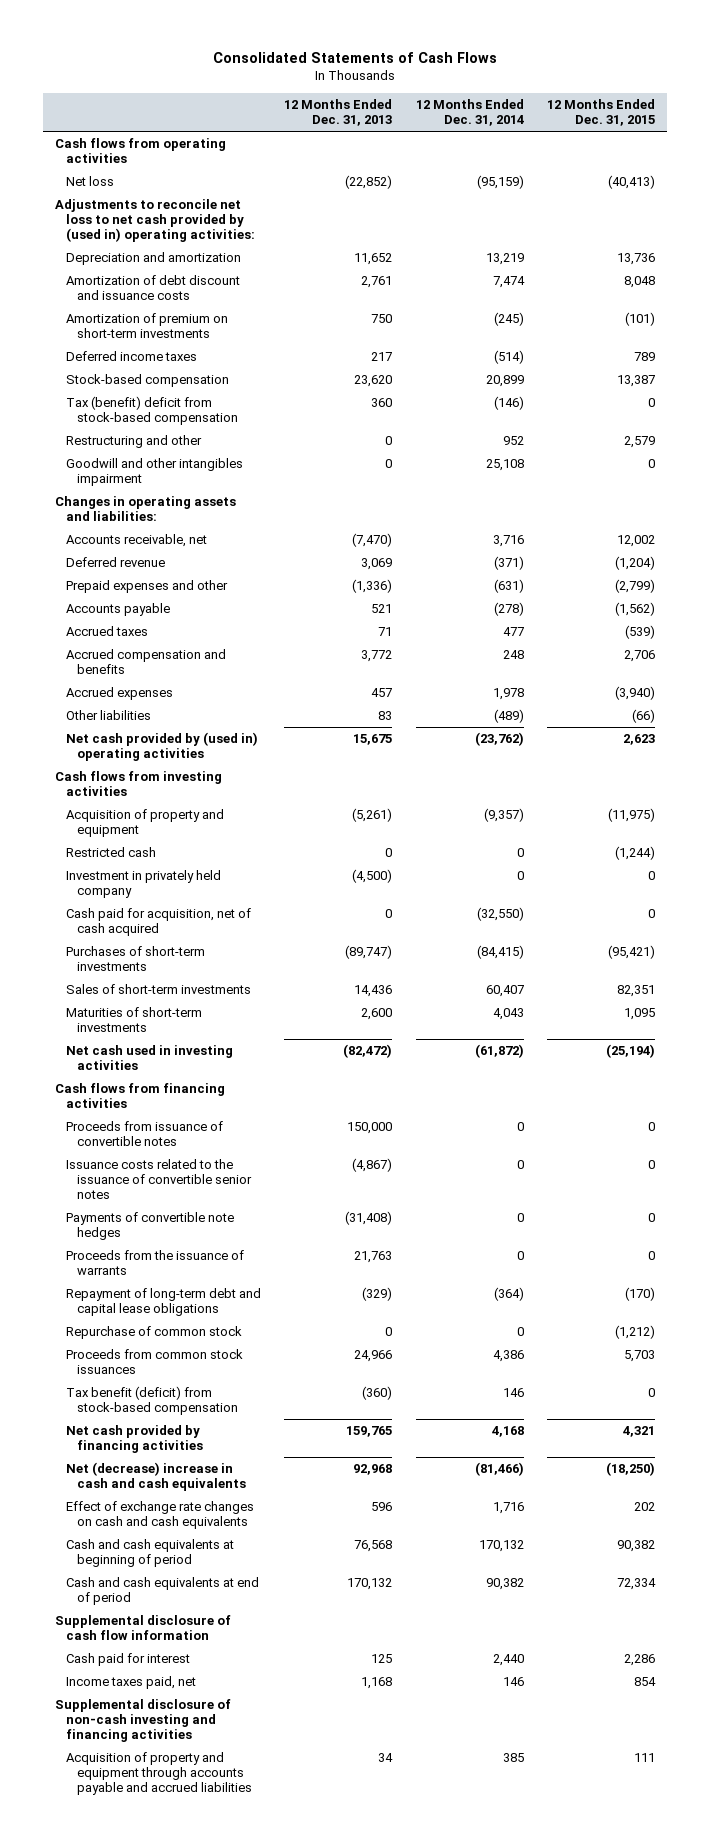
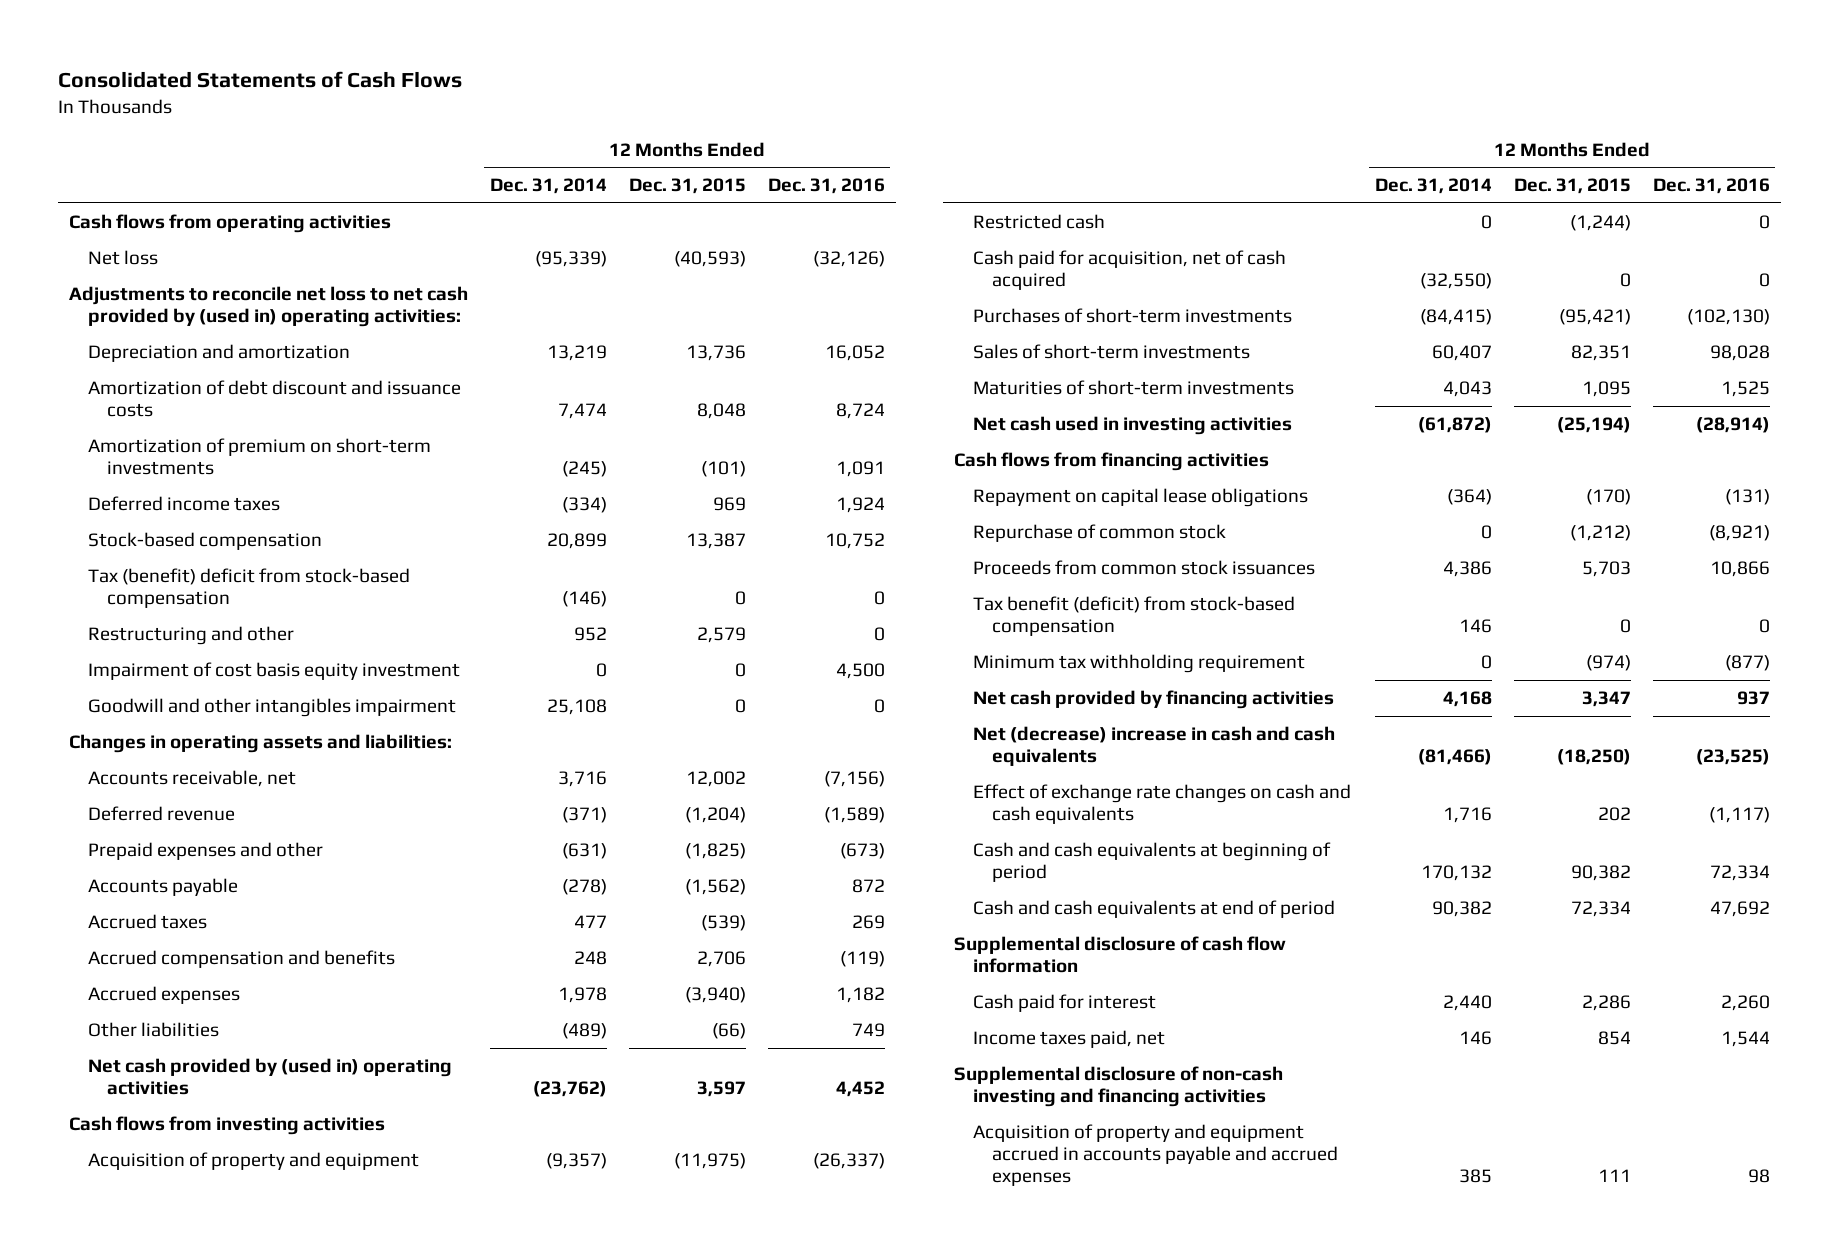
- | 12 Months Ended Dec. 31, 2013 | 12 Months Ended Dec. 31, 2014 | 12 Months Ended Dec. 31, 2015
+ | 12 Months Ended Dec. 31, 2014 | 12 Months Ended Dec. 31, 2015 | 12 Months Ended Dec. 31, 2016
- Net loss | (22,852) | (95,159) | (40,413)
+ Net loss | (95,339) | (40,593) | (32,126)
- Deferred income taxes | 217 | (514) | 789
+ Deferred income taxes | (334) | 969 | 1,924
+ Impairment of cost basis equity investment | 0 | 0 | 4,500
- Prepaid expenses and other | (1,336) | (631) | (2,799)
+ Prepaid expenses and other | (631) | (1,825) | (673)
- Net cash provided by (used in) operating activities | 15,675 | (23,762) | 2,623
+ Net cash provided by (used in) operating activities | (23,762) | 3,597 | 4,452
- Investment in privately held company | (4,500) | 0 | 0
- Proceeds from issuance of convertible notes | 150,000 | 0 | 0
- Issuance costs related to the issuance of convertible senior notes | (4,867) | 0 | 0
- Payments of convertible note hedges | (31,408) | 0 | 0
- Proceeds from the issuance of warrants | 21,763 | 0 | 0
- Repayment of long-term debt and capital lease obligations | (329) | (364) | (170)
+ Repayment on capital lease obligations | (364) | (170) | (131)
- Net cash provided by financing activities | 159,765 | 4,168 | 4,321
+ Minimum tax withholding requirement | 0 | (974) | (877)
+ Net cash provided by financing activities | 4,168 | 3,347 | 937
- Acquisition of property and equipment through accounts payable and accrued liabilities | 34 | 385 | 111
+ Acquisition of property and equipment accrued in accounts payable and accrued expenses | 385 | 111 | 98

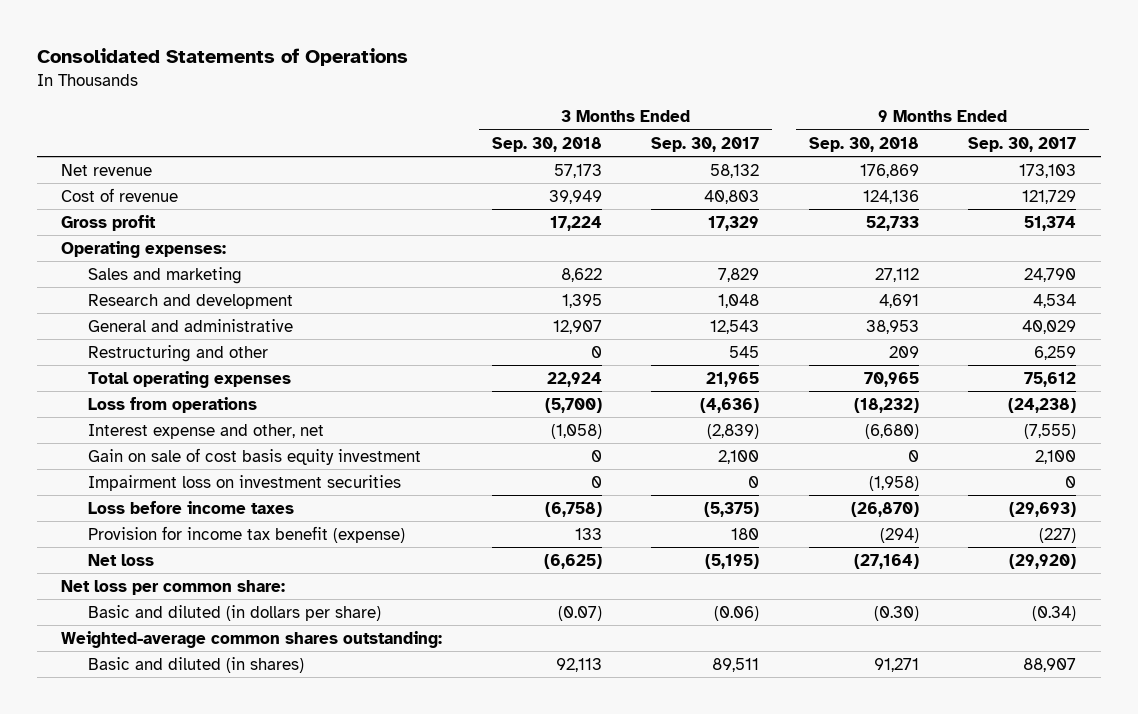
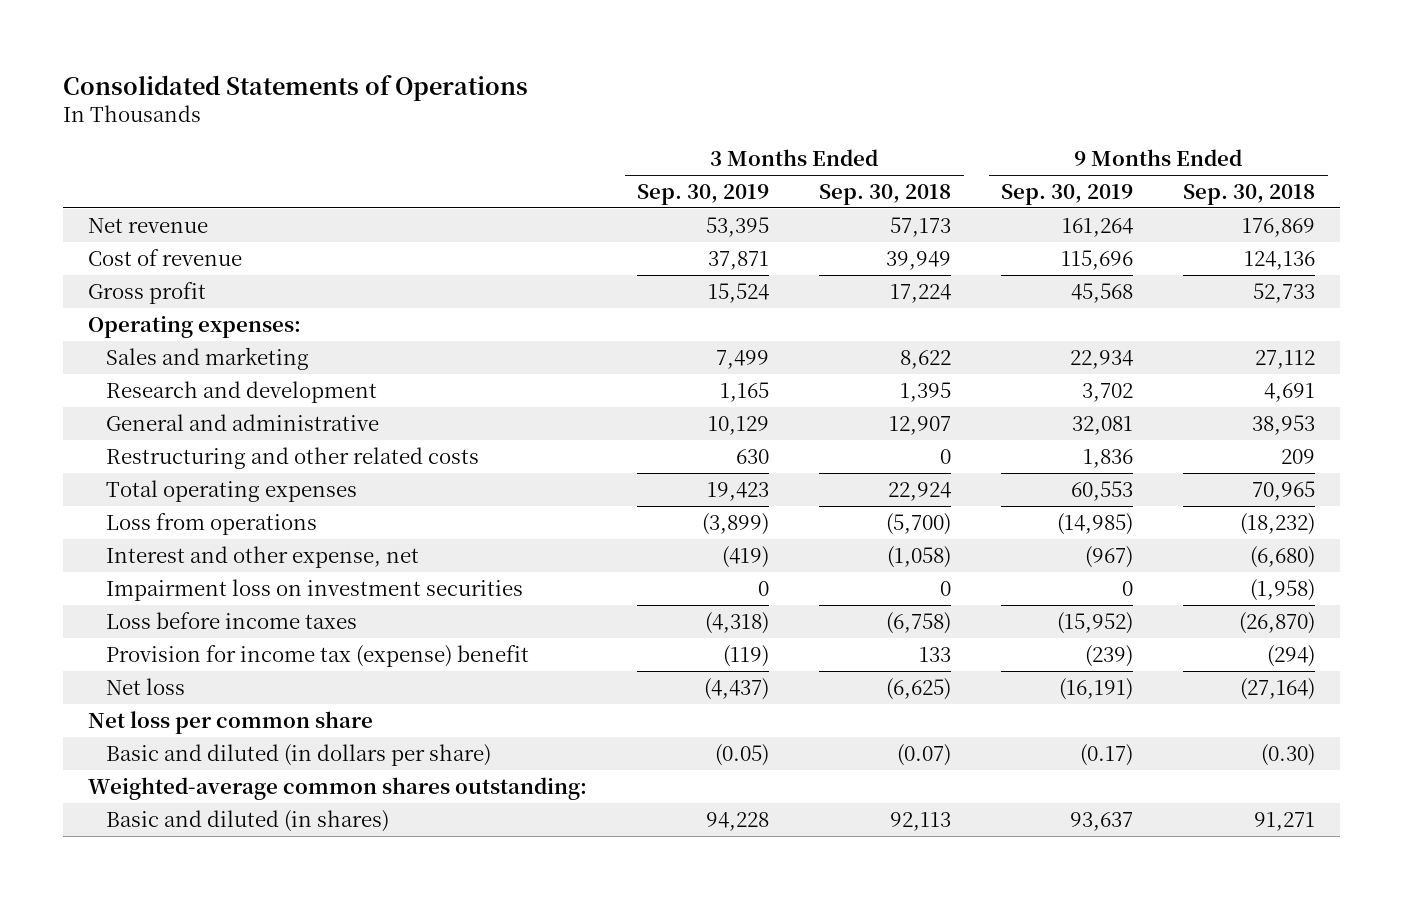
- | 3 Months Ended Sep. 30, 2018 | 3 Months Ended Sep. 30, 2017 | 9 Months Ended Sep. 30, 2018 | 9 Months Ended Sep. 30, 2017
+ | 3 Months Ended Sep. 30, 2019 | 3 Months Ended Sep. 30, 2018 | 9 Months Ended Sep. 30, 2019 | 9 Months Ended Sep. 30, 2018
- Restructuring and other | 0 | 545 | 209 | 6,259
+ Restructuring and other related costs | 630 | 0 | 1,836 | 209
- Interest expense and other, net | (1,058) | (2,839) | (6,680) | (7,555)
- Gain on sale of cost basis equity investment | 0 | 2,100 | 0 | 2,100
+ Interest and other expense, net | (419) | (1,058) | (967) | (6,680)
- Provision for income tax benefit (expense) | 133 | 180 | (294) | (227)
+ Provision for income tax (expense) benefit | (119) | 133 | (239) | (294)
- Net loss per common share:
+ Net loss per common share

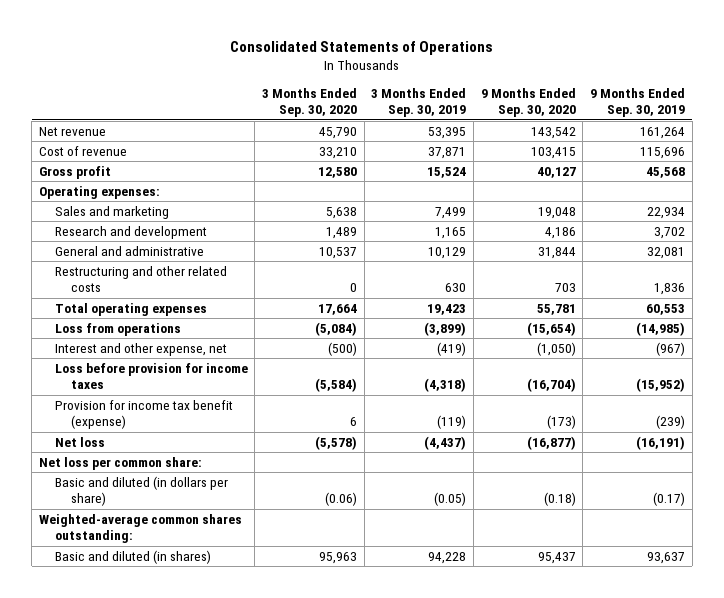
- | 3 Months Ended Sep. 30, 2019 | 3 Months Ended Sep. 30, 2018 | 9 Months Ended Sep. 30, 2019 | 9 Months Ended Sep. 30, 2018
+ | 3 Months Ended Sep. 30, 2020 | 3 Months Ended Sep. 30, 2019 | 9 Months Ended Sep. 30, 2020 | 9 Months Ended Sep. 30, 2019
- Impairment loss on investment securities | 0 | 0 | 0 | (1,958)
- Loss before income taxes | (4,318) | (6,758) | (15,952) | (26,870)
- Provision for income tax (expense) benefit | (119) | 133 | (239) | (294)
+ Loss before provision for income taxes | (5,584) | (4,318) | (16,704) | (15,952)
+ Provision for income tax benefit (expense) | 6 | (119) | (173) | (239)
- Net loss per common share
+ Net loss per common share:

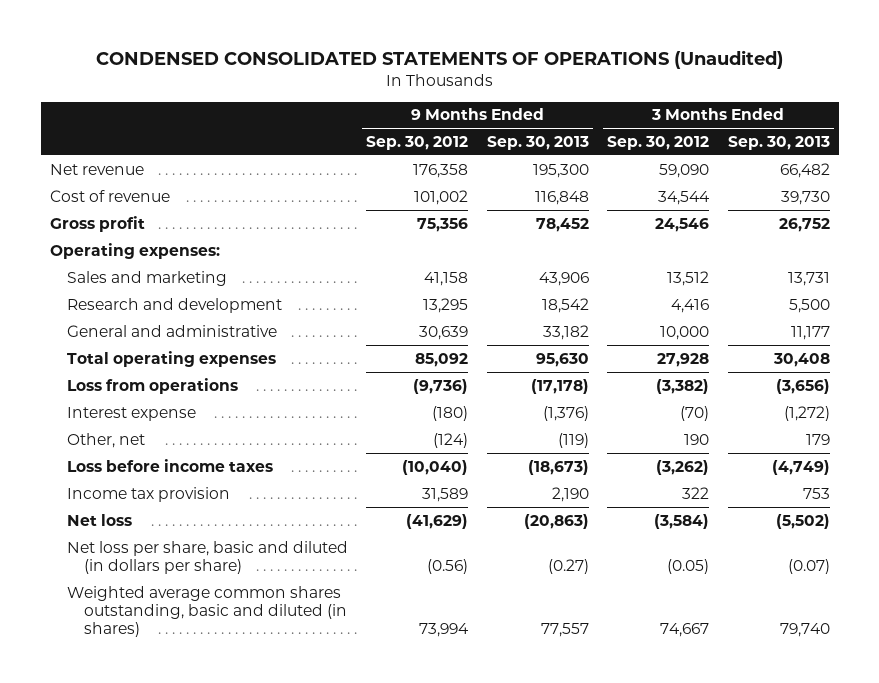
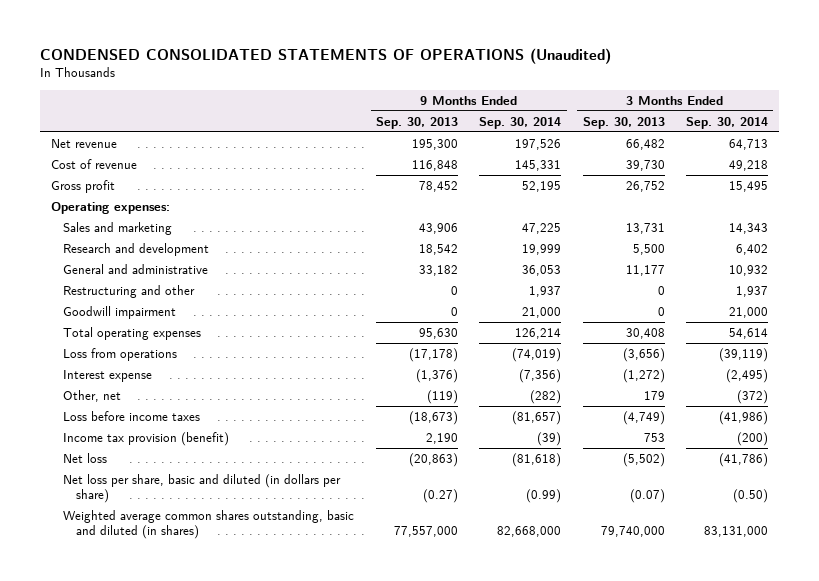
- | 9 Months Ended Sep. 30, 2012 | 9 Months Ended Sep. 30, 2013 | 3 Months Ended Sep. 30, 2012 | 3 Months Ended Sep. 30, 2013
+ | 9 Months Ended Sep. 30, 2013 | 9 Months Ended Sep. 30, 2014 | 3 Months Ended Sep. 30, 2013 | 3 Months Ended Sep. 30, 2014
+ Restructuring and other | 0 | 1,937 | 0 | 1,937
+ Goodwill impairment | 0 | 21,000 | 0 | 21,000
- Income tax provision | 31,589 | 2,190 | 322 | 753
+ Income tax provision (benefit) | 2,190 | (39) | 753 | (200)
- Weighted average common shares outstanding, basic and diluted (in shares) | 73,994 | 77,557 | 74,667 | 79,740
+ Weighted average common shares outstanding, basic and diluted (in shares) | 77,557,000 | 82,668,000 | 79,740,000 | 83,131,000

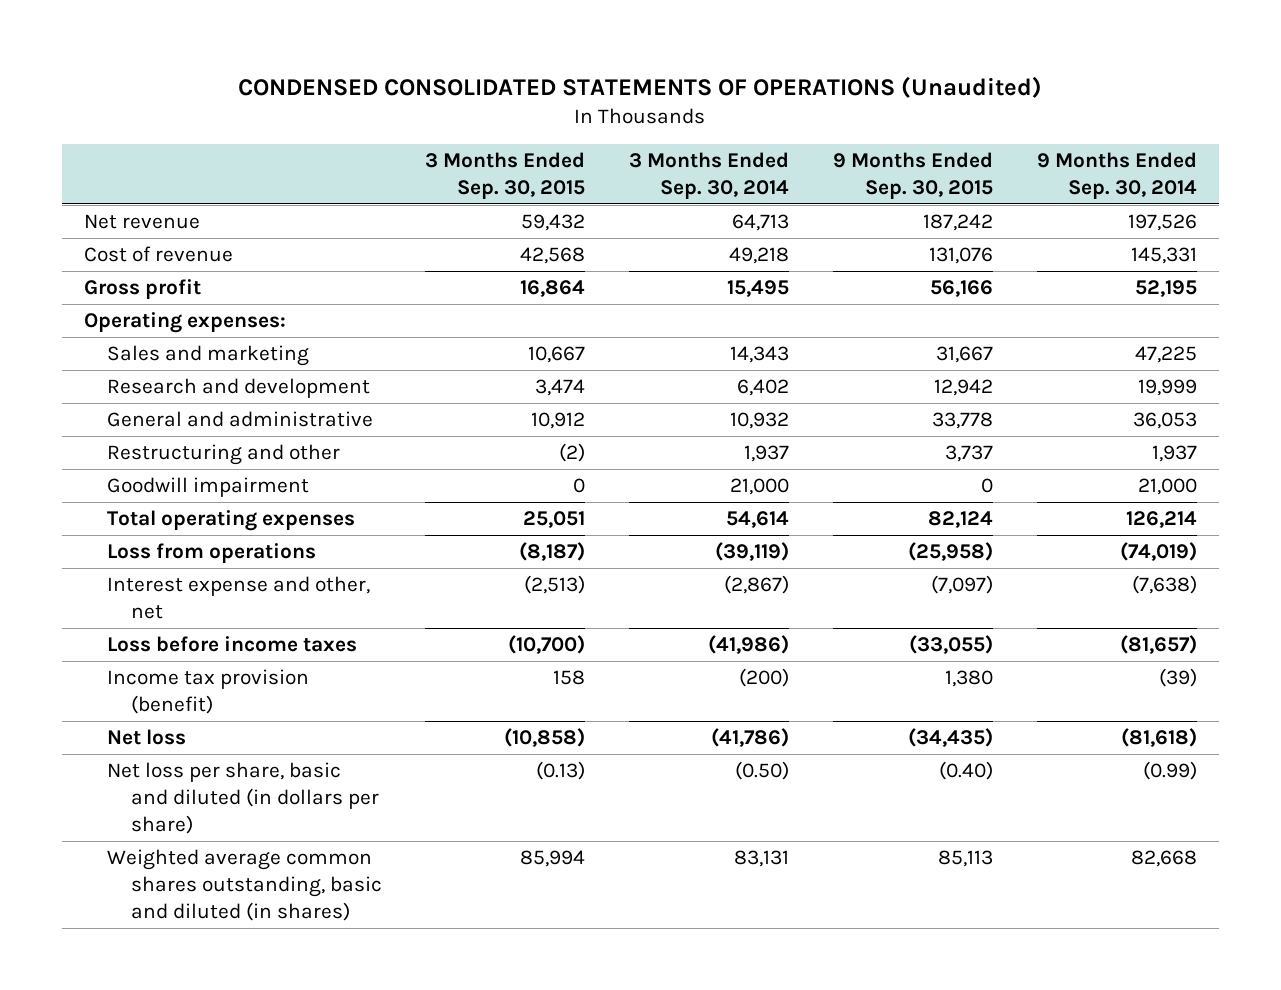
- | 9 Months Ended Sep. 30, 2013 | 9 Months Ended Sep. 30, 2014 | 3 Months Ended Sep. 30, 2013 | 3 Months Ended Sep. 30, 2014
+ | 3 Months Ended Sep. 30, 2015 | 3 Months Ended Sep. 30, 2014 | 9 Months Ended Sep. 30, 2015 | 9 Months Ended Sep. 30, 2014
- Interest expense | (1,376) | (7,356) | (1,272) | (2,495)
- Other, net | (119) | (282) | 179 | (372)
+ Interest expense and other, net | (2,513) | (2,867) | (7,097) | (7,638)
- Weighted average common shares outstanding, basic and diluted (in shares) | 77,557,000 | 82,668,000 | 79,740,000 | 83,131,000
+ Weighted average common shares outstanding, basic and diluted (in shares) | 85,994 | 83,131 | 85,113 | 82,668

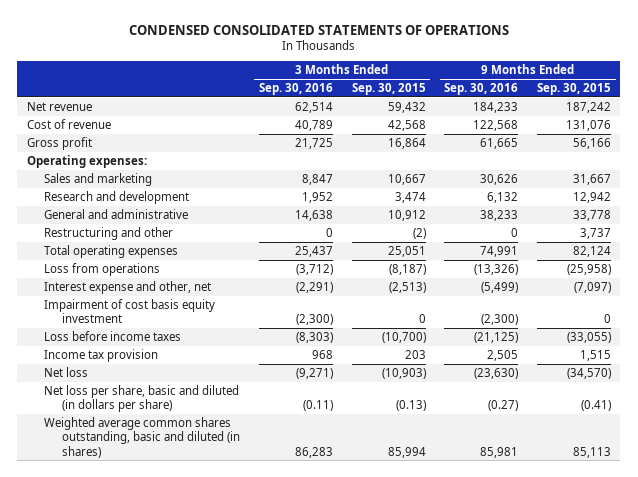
- CONDENSED CONSOLIDATED STATEMENTS OF OPERATIONS (Unaudited)
+ CONDENSED CONSOLIDATED STATEMENTS OF OPERATIONS
- | 3 Months Ended Sep. 30, 2015 | 3 Months Ended Sep. 30, 2014 | 9 Months Ended Sep. 30, 2015 | 9 Months Ended Sep. 30, 2014
+ | 3 Months Ended Sep. 30, 2016 | 3 Months Ended Sep. 30, 2015 | 9 Months Ended Sep. 30, 2016 | 9 Months Ended Sep. 30, 2015
- Goodwill impairment | 0 | 21,000 | 0 | 21,000
+ Impairment of cost basis equity investment | (2,300) | 0 | (2,300) | 0
- Income tax provision (benefit) | 158 | (200) | 1,380 | (39)
- Net loss | (10,858) | (41,786) | (34,435) | (81,618)
- Net loss per share, basic and diluted (in dollars per share) | (0.13) | (0.50) | (0.40) | (0.99)
+ Income tax provision | 968 | 203 | 2,505 | 1,515
+ Net loss | (9,271) | (10,903) | (23,630) | (34,570)
+ Net loss per share, basic and diluted (in dollars per share) | (0.11) | (0.13) | (0.27) | (0.41)

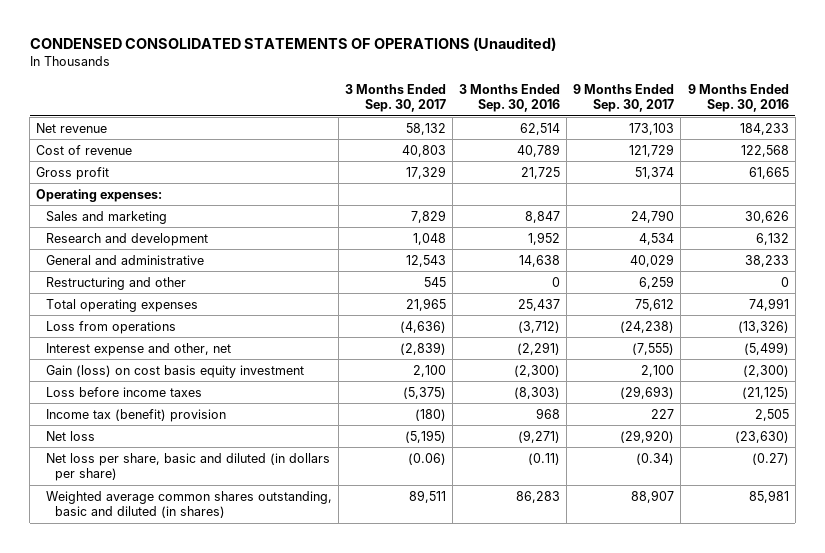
- CONDENSED CONSOLIDATED STATEMENTS OF OPERATIONS
+ CONDENSED CONSOLIDATED STATEMENTS OF OPERATIONS (Unaudited)
- | 3 Months Ended Sep. 30, 2016 | 3 Months Ended Sep. 30, 2015 | 9 Months Ended Sep. 30, 2016 | 9 Months Ended Sep. 30, 2015
+ | 3 Months Ended Sep. 30, 2017 | 3 Months Ended Sep. 30, 2016 | 9 Months Ended Sep. 30, 2017 | 9 Months Ended Sep. 30, 2016
- Impairment of cost basis equity investment | (2,300) | 0 | (2,300) | 0
+ Gain (loss) on cost basis equity investment | 2,100 | (2,300) | 2,100 | (2,300)
- Income tax provision | 968 | 203 | 2,505 | 1,515
+ Income tax (benefit) provision | (180) | 968 | 227 | 2,505

